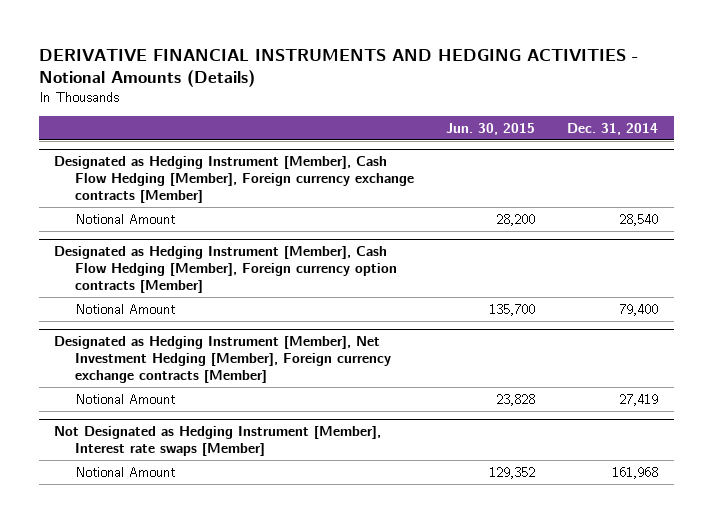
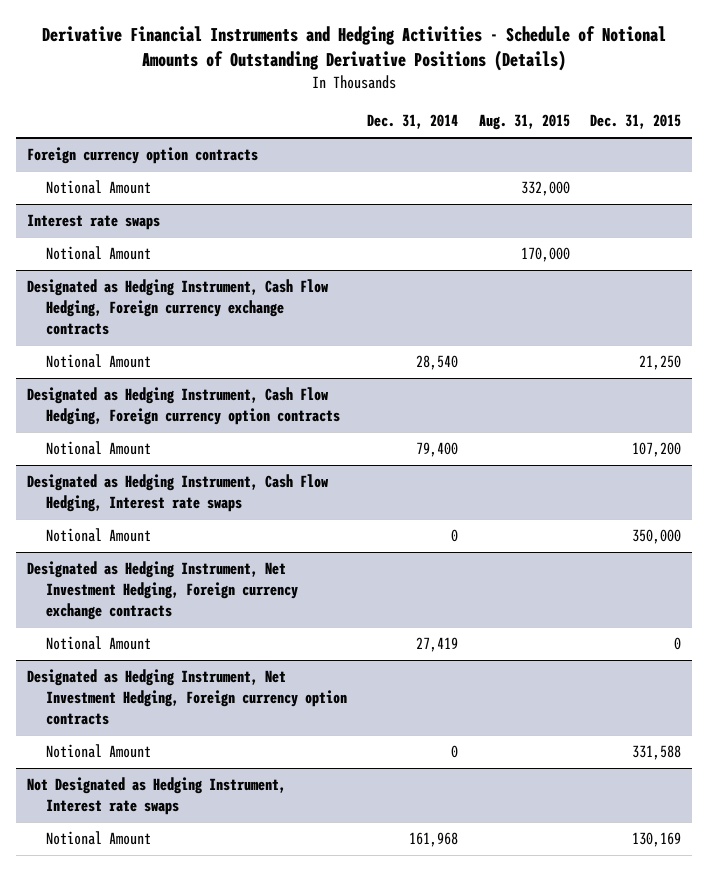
- DERIVATIVE FINANCIAL INSTRUMENTS AND HEDGING ACTIVITIES - Notional Amounts (Details)
+ Derivative Financial Instruments and Hedging Activities - Schedule of Notional Amounts of Outstanding Derivative Positions (Details)
- | Jun. 30, 2015 | Dec. 31, 2014
+ | Dec. 31, 2014 | Aug. 31, 2015 | Dec. 31, 2015
- Designated as Hedging Instrument [Member], Cash Flow Hedging [Member], Foreign currency exchange contracts [Member]
+ Foreign currency option contracts
+ Notional Amount | | 332,000 |
+ Interest rate swaps
+ Notional Amount | | 170,000 |
+ Designated as Hedging Instrument, Cash Flow Hedging, Foreign currency exchange contracts
- Designated as Hedging Instrument [Member], Cash Flow Hedging [Member], Foreign currency option contracts [Member]
+ Designated as Hedging Instrument, Cash Flow Hedging, Foreign currency option contracts
- Designated as Hedging Instrument [Member], Net Investment Hedging [Member], Foreign currency exchange contracts [Member]
+ Designated as Hedging Instrument, Cash Flow Hedging, Interest rate swaps
+ Notional Amount | 0 | | 350,000
+ Designated as Hedging Instrument, Net Investment Hedging, Foreign currency exchange contracts
- Not Designated as Hedging Instrument [Member], Interest rate swaps [Member]
+ Designated as Hedging Instrument, Net Investment Hedging, Foreign currency option contracts
+ Notional Amount | 0 | | 331,588
+ Not Designated as Hedging Instrument, Interest rate swaps

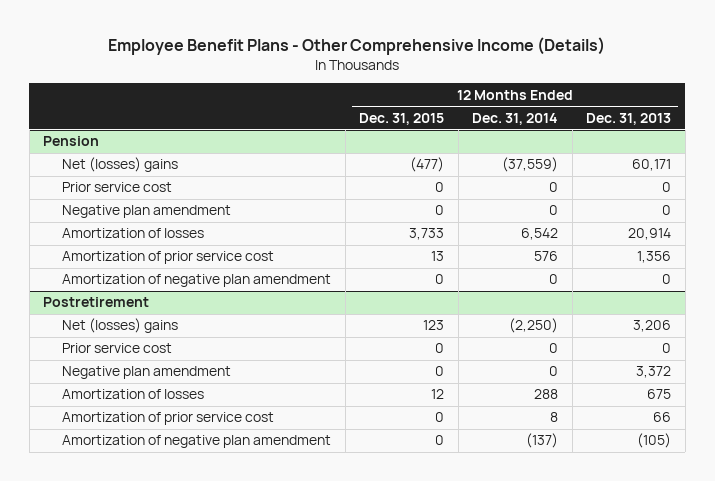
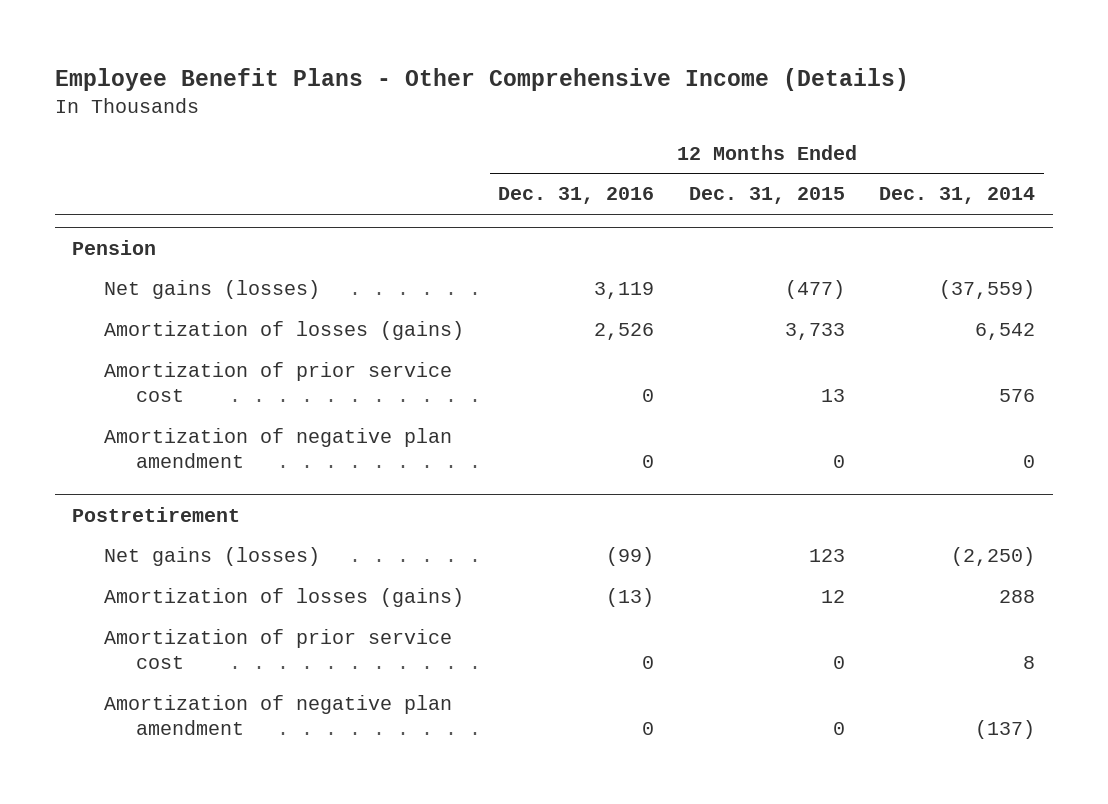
- | 12 Months Ended Dec. 31, 2015 | 12 Months Ended Dec. 31, 2014 | 12 Months Ended Dec. 31, 2013
+ | 12 Months Ended Dec. 31, 2016 | 12 Months Ended Dec. 31, 2015 | 12 Months Ended Dec. 31, 2014
@ Pension
- Net (losses) gains | (477) | (37,559) | 60,171
- Prior service cost | 0 | 0 | 0
- Negative plan amendment | 0 | 0 | 0
- Amortization of losses | 3,733 | 6,542 | 20,914
+ Net gains (losses) | 3,119 | (477) | (37,559)
+ Amortization of losses (gains) | 2,526 | 3,733 | 6,542
@ Postretirement
- Net (losses) gains | 123 | (2,250) | 3,206
- Prior service cost | 0 | 0 | 0
- Negative plan amendment | 0 | 0 | 3,372
- Amortization of losses | 12 | 288 | 675
+ Net gains (losses) | (99) | 123 | (2,250)
+ Amortization of losses (gains) | (13) | 12 | 288

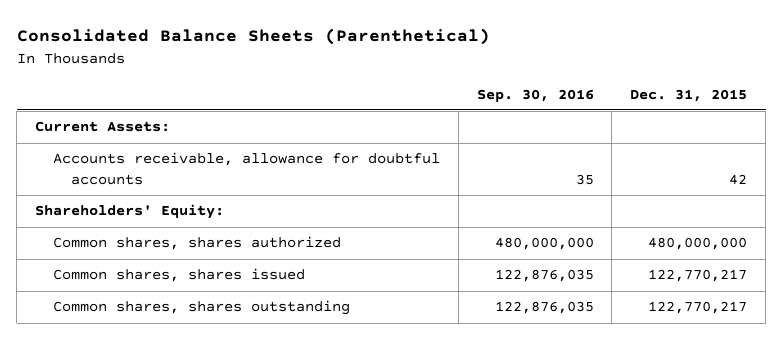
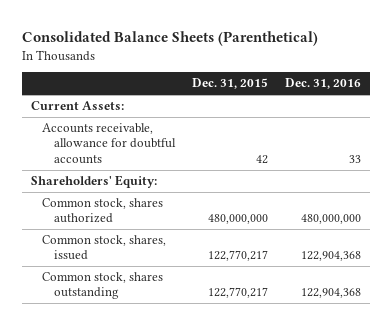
- | Sep. 30, 2016 | Dec. 31, 2015
+ | Dec. 31, 2015 | Dec. 31, 2016
- Common shares, shares authorized | 480,000,000 | 480,000,000
- Common shares, shares issued | 122,876,035 | 122,770,217
- Common shares, shares outstanding | 122,876,035 | 122,770,217
+ Common stock, shares authorized | 480,000,000 | 480,000,000
+ Common stock, shares, issued | 122,770,217 | 122,904,368
+ Common stock, shares outstanding | 122,770,217 | 122,904,368

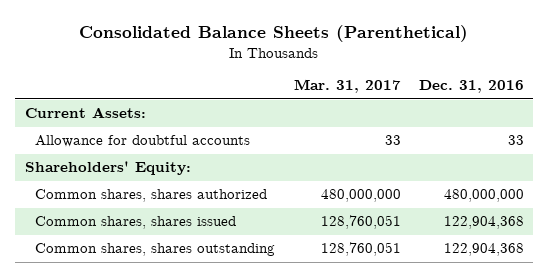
- | Dec. 31, 2015 | Dec. 31, 2016
+ | Mar. 31, 2017 | Dec. 31, 2016
- Accounts receivable, allowance for doubtful accounts | 42 | 33
+ Allowance for doubtful accounts | 33 | 33
- Common stock, shares authorized | 480,000,000 | 480,000,000
- Common stock, shares, issued | 122,770,217 | 122,904,368
- Common stock, shares outstanding | 122,770,217 | 122,904,368
+ Common shares, shares authorized | 480,000,000 | 480,000,000
+ Common shares, shares issued | 128,760,051 | 122,904,368
+ Common shares, shares outstanding | 128,760,051 | 122,904,368

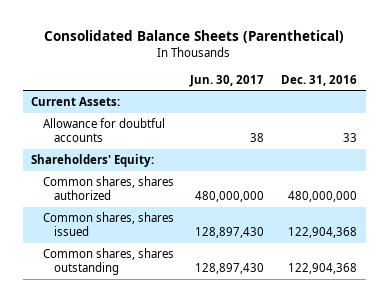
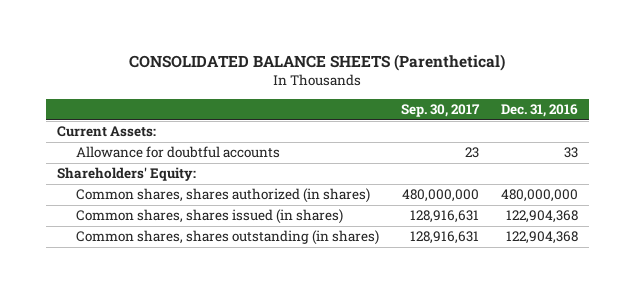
- Consolidated Balance Sheets (Parenthetical)
+ CONSOLIDATED BALANCE SHEETS (Parenthetical)
- | Jun. 30, 2017 | Dec. 31, 2016
+ | Sep. 30, 2017 | Dec. 31, 2016
- Common shares, shares authorized | 480,000,000 | 480,000,000
- Common shares, shares issued | 128,897,430 | 122,904,368
- Common shares, shares outstanding | 128,897,430 | 122,904,368
+ Common shares, shares authorized (in shares) | 480,000,000 | 480,000,000
+ Common shares, shares issued (in shares) | 128,916,631 | 122,904,368
+ Common shares, shares outstanding (in shares) | 128,916,631 | 122,904,368

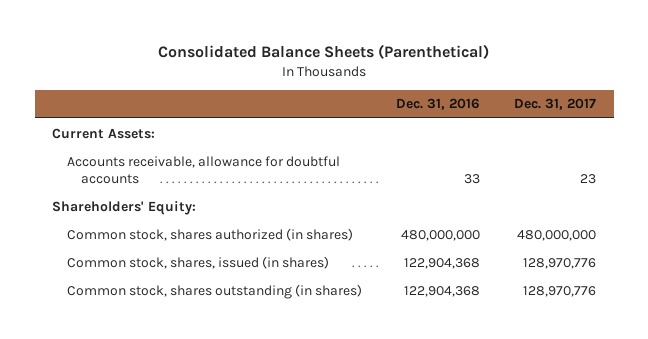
- CONSOLIDATED BALANCE SHEETS (Parenthetical)
+ Consolidated Balance Sheets (Parenthetical)
- | Sep. 30, 2017 | Dec. 31, 2016
+ | Dec. 31, 2016 | Dec. 31, 2017
- Allowance for doubtful accounts | 23 | 33
+ Accounts receivable, allowance for doubtful accounts | 33 | 23
- Common shares, shares authorized (in shares) | 480,000,000 | 480,000,000
- Common shares, shares issued (in shares) | 128,916,631 | 122,904,368
- Common shares, shares outstanding (in shares) | 128,916,631 | 122,904,368
+ Common stock, shares authorized (in shares) | 480,000,000 | 480,000,000
+ Common stock, shares, issued (in shares) | 122,904,368 | 128,970,776
+ Common stock, shares outstanding (in shares) | 122,904,368 | 128,970,776

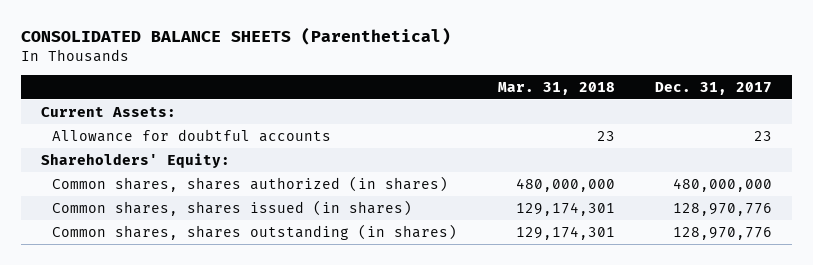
- Consolidated Balance Sheets (Parenthetical)
+ CONSOLIDATED BALANCE SHEETS (Parenthetical)
- | Dec. 31, 2016 | Dec. 31, 2017
+ | Mar. 31, 2018 | Dec. 31, 2017
- Accounts receivable, allowance for doubtful accounts | 33 | 23
+ Allowance for doubtful accounts | 23 | 23
- Common stock, shares authorized (in shares) | 480,000,000 | 480,000,000
- Common stock, shares, issued (in shares) | 122,904,368 | 128,970,776
- Common stock, shares outstanding (in shares) | 122,904,368 | 128,970,776
+ Common shares, shares authorized (in shares) | 480,000,000 | 480,000,000
+ Common shares, shares issued (in shares) | 129,174,301 | 128,970,776
+ Common shares, shares outstanding (in shares) | 129,174,301 | 128,970,776

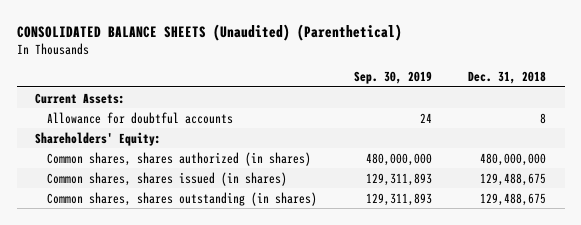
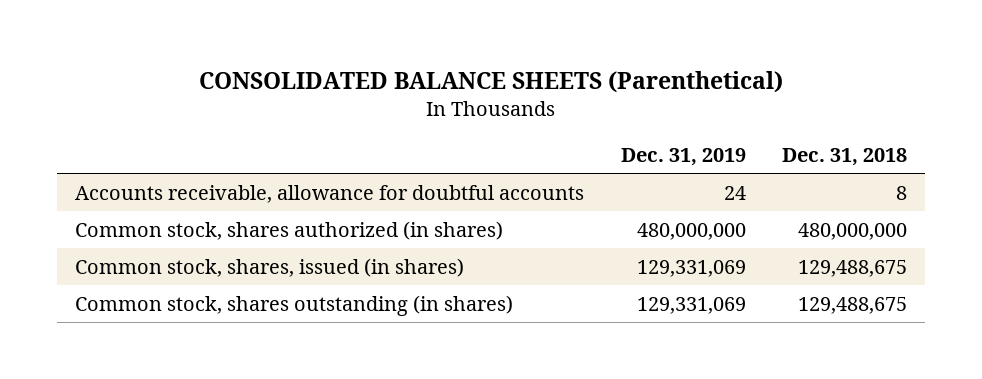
- CONSOLIDATED BALANCE SHEETS (Unaudited) (Parenthetical)
+ CONSOLIDATED BALANCE SHEETS (Parenthetical)
- | Sep. 30, 2019 | Dec. 31, 2018
+ | Dec. 31, 2019 | Dec. 31, 2018
- Current Assets:
- Allowance for doubtful accounts | 24 | 8
- Shareholders' Equity:
- Common shares, shares authorized (in shares) | 480,000,000 | 480,000,000
- Common shares, shares issued (in shares) | 129,311,893 | 129,488,675
- Common shares, shares outstanding (in shares) | 129,311,893 | 129,488,675
+ Accounts receivable, allowance for doubtful accounts | 24 | 8
+ Common stock, shares authorized (in shares) | 480,000,000 | 480,000,000
+ Common stock, shares, issued (in shares) | 129,331,069 | 129,488,675
+ Common stock, shares outstanding (in shares) | 129,331,069 | 129,488,675

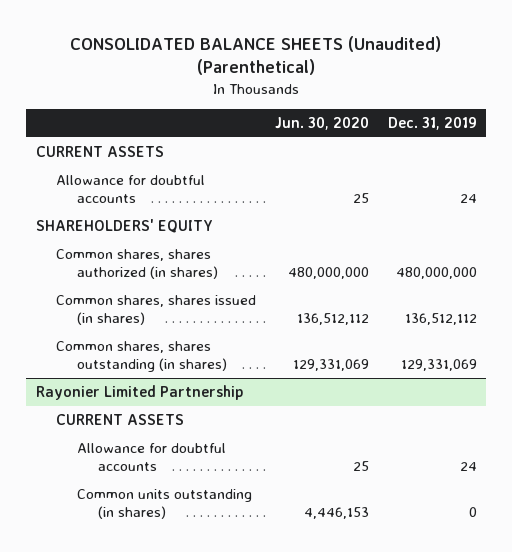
- CONSOLIDATED BALANCE SHEETS (Parenthetical)
+ CONSOLIDATED BALANCE SHEETS (Unaudited) (Parenthetical)
- | Dec. 31, 2019 | Dec. 31, 2018
+ | Jun. 30, 2020 | Dec. 31, 2019
- Accounts receivable, allowance for doubtful accounts | 24 | 8
- Common stock, shares authorized (in shares) | 480,000,000 | 480,000,000
- Common stock, shares, issued (in shares) | 129,331,069 | 129,488,675
- Common stock, shares outstanding (in shares) | 129,331,069 | 129,488,675
+ CURRENT ASSETS
+ Allowance for doubtful accounts | 25 | 24
+ SHAREHOLDERS' EQUITY
+ Common shares, shares authorized (in shares) | 480,000,000 | 480,000,000
+ Common shares, shares issued (in shares) | 136,512,112 | 136,512,112
+ Common shares, shares outstanding (in shares) | 129,331,069 | 129,331,069
+ Rayonier Limited Partnership
+ CURRENT ASSETS
+ Allowance for doubtful accounts | 25 | 24
+ Common units outstanding (in shares) | 4,446,153 | 0

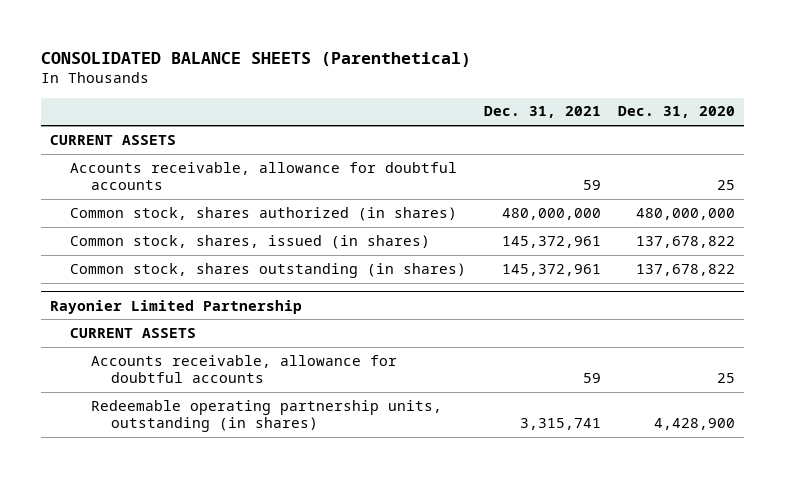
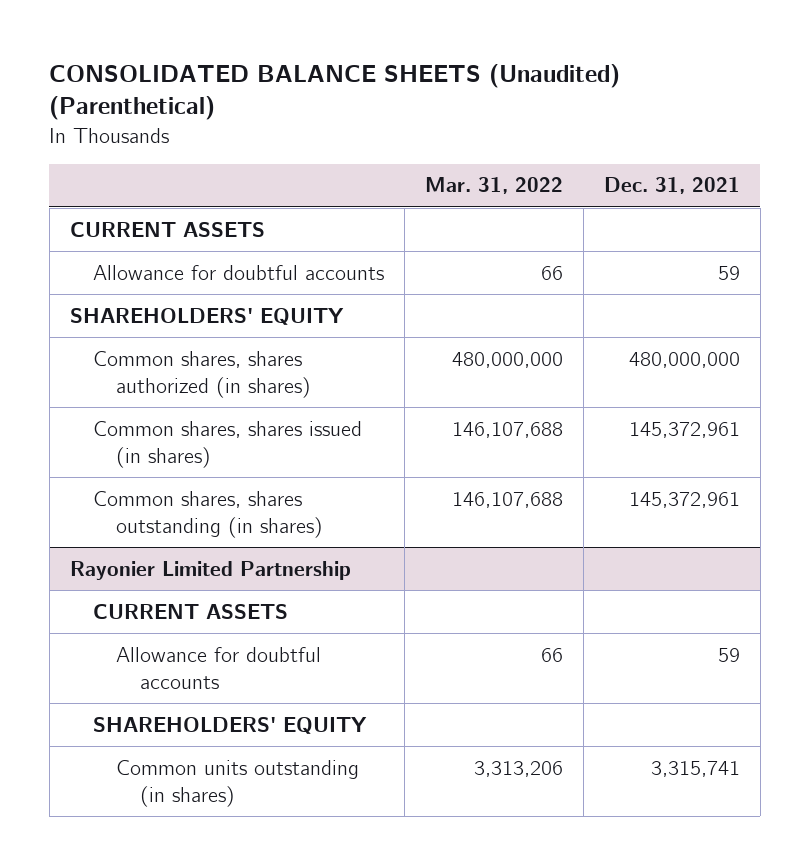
- CONSOLIDATED BALANCE SHEETS (Parenthetical)
+ CONSOLIDATED BALANCE SHEETS (Unaudited) (Parenthetical)
- | Dec. 31, 2021 | Dec. 31, 2020
+ | Mar. 31, 2022 | Dec. 31, 2021
- Accounts receivable, allowance for doubtful accounts | 59 | 25
- Common stock, shares authorized (in shares) | 480,000,000 | 480,000,000
- Common stock, shares, issued (in shares) | 145,372,961 | 137,678,822
- Common stock, shares outstanding (in shares) | 145,372,961 | 137,678,822
+ Allowance for doubtful accounts | 66 | 59
+ SHAREHOLDERS' EQUITY
+ Common shares, shares authorized (in shares) | 480,000,000 | 480,000,000
+ Common shares, shares issued (in shares) | 146,107,688 | 145,372,961
+ Common shares, shares outstanding (in shares) | 146,107,688 | 145,372,961
@ Rayonier Limited Partnership
- Accounts receivable, allowance for doubtful accounts | 59 | 25
- Redeemable operating partnership units, outstanding (in shares) | 3,315,741 | 4,428,900
+ Allowance for doubtful accounts | 66 | 59
+ SHAREHOLDERS' EQUITY
+ Common units outstanding (in shares) | 3,313,206 | 3,315,741

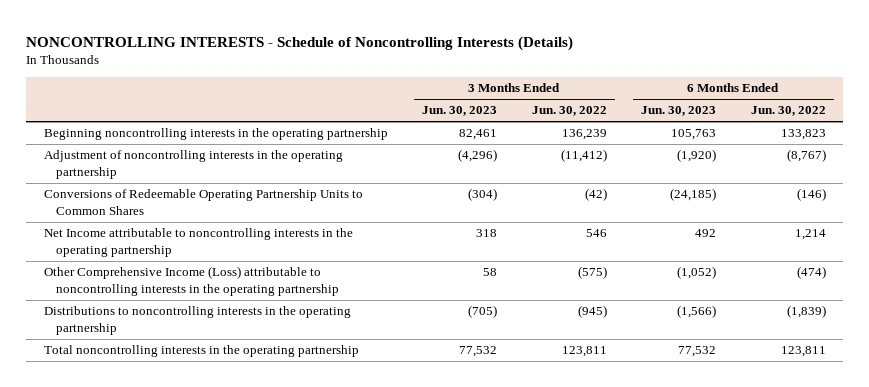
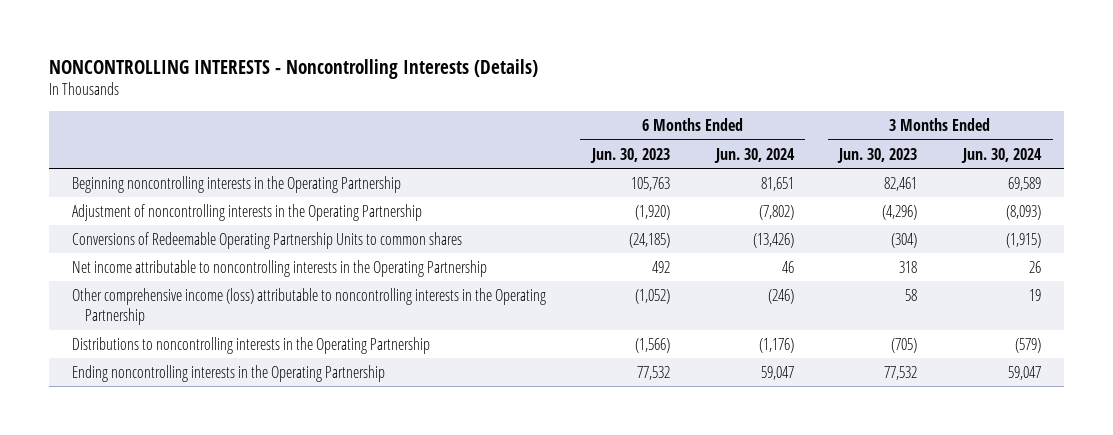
- NONCONTROLLING INTERESTS - Schedule of Noncontrolling Interests (Details)
+ NONCONTROLLING INTERESTS - Noncontrolling Interests (Details)
- | 3 Months Ended Jun. 30, 2023 | 3 Months Ended Jun. 30, 2022 | 6 Months Ended Jun. 30, 2023 | 6 Months Ended Jun. 30, 2022
+ | 6 Months Ended Jun. 30, 2023 | 6 Months Ended Jun. 30, 2024 | 3 Months Ended Jun. 30, 2023 | 3 Months Ended Jun. 30, 2024
- Beginning noncontrolling interests in the operating partnership | 82,461 | 136,239 | 105,763 | 133,823
- Adjustment of noncontrolling interests in the operating partnership | (4,296) | (11,412) | (1,920) | (8,767)
- Conversions of Redeemable Operating Partnership Units to Common Shares | (304) | (42) | (24,185) | (146)
- Net Income attributable to noncontrolling interests in the operating partnership | 318 | 546 | 492 | 1,214
- Other Comprehensive Income (Loss) attributable to noncontrolling interests in the operating partnership | 58 | (575) | (1,052) | (474)
- Distributions to noncontrolling interests in the operating partnership | (705) | (945) | (1,566) | (1,839)
- Total noncontrolling interests in the operating partnership | 77,532 | 123,811 | 77,532 | 123,811
+ Beginning noncontrolling interests in the Operating Partnership | 105,763 | 81,651 | 82,461 | 69,589
+ Adjustment of noncontrolling interests in the Operating Partnership | (1,920) | (7,802) | (4,296) | (8,093)
+ Conversions of Redeemable Operating Partnership Units to common shares | (24,185) | (13,426) | (304) | (1,915)
+ Net income attributable to noncontrolling interests in the Operating Partnership | 492 | 46 | 318 | 26
+ Other comprehensive income (loss) attributable to noncontrolling interests in the Operating Partnership | (1,052) | (246) | 58 | 19
+ Distributions to noncontrolling interests in the Operating Partnership | (1,566) | (1,176) | (705) | (579)
+ Ending noncontrolling interests in the Operating Partnership | 77,532 | 59,047 | 77,532 | 59,047

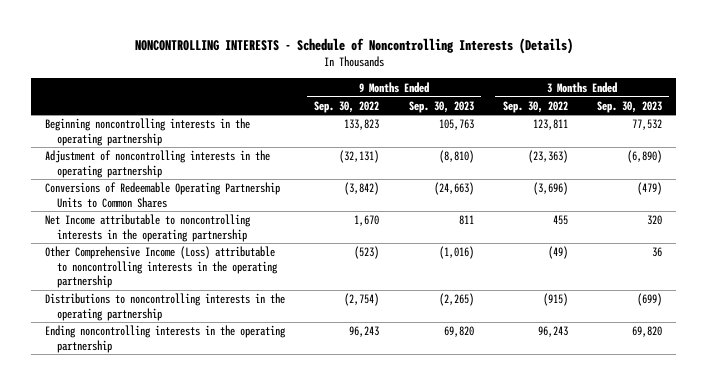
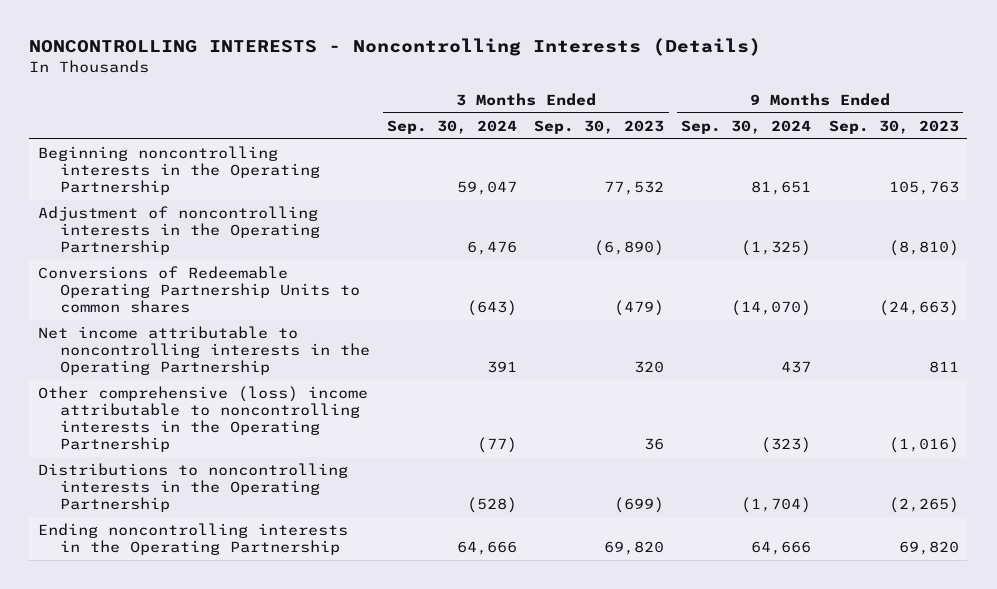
- NONCONTROLLING INTERESTS - Schedule of Noncontrolling Interests (Details)
+ NONCONTROLLING INTERESTS - Noncontrolling Interests (Details)
- | 9 Months Ended Sep. 30, 2022 | 9 Months Ended Sep. 30, 2023 | 3 Months Ended Sep. 30, 2022 | 3 Months Ended Sep. 30, 2023
+ | 3 Months Ended Sep. 30, 2024 | 3 Months Ended Sep. 30, 2023 | 9 Months Ended Sep. 30, 2024 | 9 Months Ended Sep. 30, 2023
- Beginning noncontrolling interests in the operating partnership | 133,823 | 105,763 | 123,811 | 77,532
- Adjustment of noncontrolling interests in the operating partnership | (32,131) | (8,810) | (23,363) | (6,890)
- Conversions of Redeemable Operating Partnership Units to Common Shares | (3,842) | (24,663) | (3,696) | (479)
- Net Income attributable to noncontrolling interests in the operating partnership | 1,670 | 811 | 455 | 320
- Other Comprehensive Income (Loss) attributable to noncontrolling interests in the operating partnership | (523) | (1,016) | (49) | 36
- Distributions to noncontrolling interests in the operating partnership | (2,754) | (2,265) | (915) | (699)
- Ending noncontrolling interests in the operating partnership | 96,243 | 69,820 | 96,243 | 69,820
+ Beginning noncontrolling interests in the Operating Partnership | 59,047 | 77,532 | 81,651 | 105,763
+ Adjustment of noncontrolling interests in the Operating Partnership | 6,476 | (6,890) | (1,325) | (8,810)
+ Conversions of Redeemable Operating Partnership Units to common shares | (643) | (479) | (14,070) | (24,663)
+ Net income attributable to noncontrolling interests in the Operating Partnership | 391 | 320 | 437 | 811
+ Other comprehensive (loss) income attributable to noncontrolling interests in the Operating Partnership | (77) | 36 | (323) | (1,016)
+ Distributions to noncontrolling interests in the Operating Partnership | (528) | (699) | (1,704) | (2,265)
+ Ending noncontrolling interests in the Operating Partnership | 64,666 | 69,820 | 64,666 | 69,820

